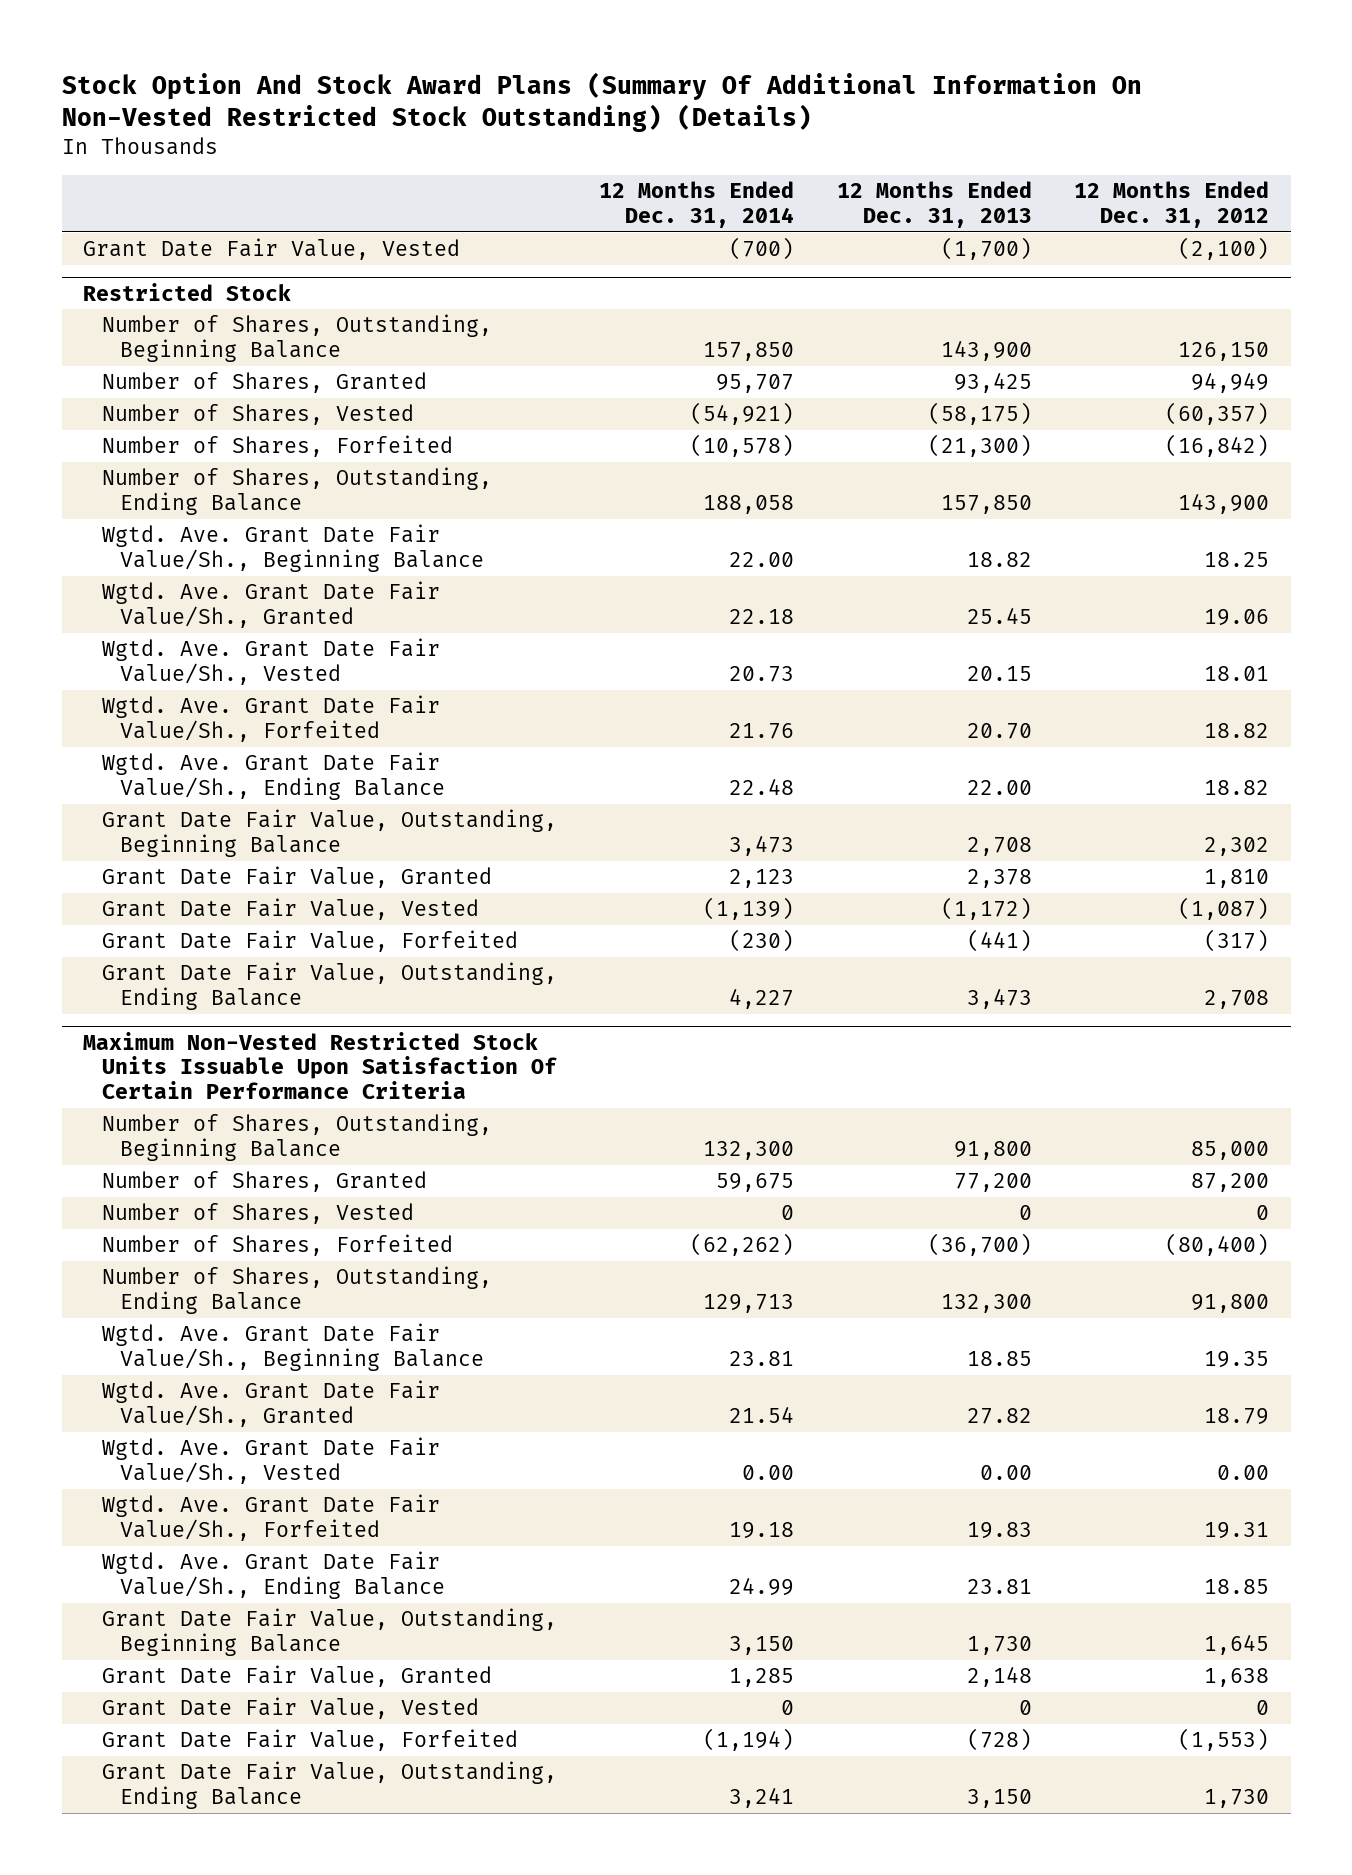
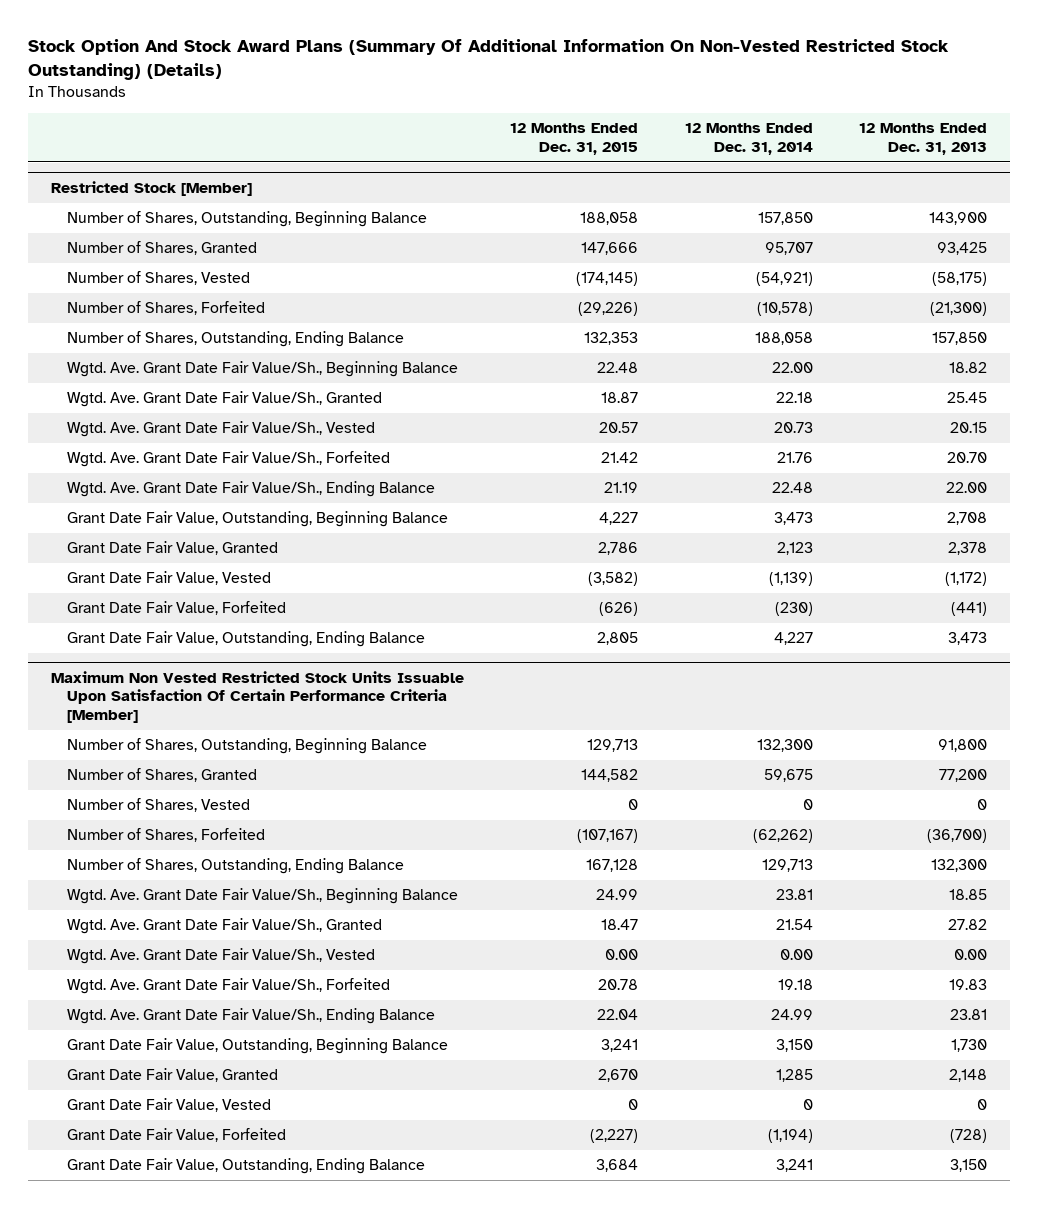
- | 12 Months Ended Dec. 31, 2014 | 12 Months Ended Dec. 31, 2013 | 12 Months Ended Dec. 31, 2012
+ | 12 Months Ended Dec. 31, 2015 | 12 Months Ended Dec. 31, 2014 | 12 Months Ended Dec. 31, 2013
- Grant Date Fair Value, Vested | (700) | (1,700) | (2,100)
- Restricted Stock
+ Restricted Stock [Member]
- Maximum Non-Vested Restricted Stock Units Issuable Upon Satisfaction Of Certain Performance Criteria
+ Maximum Non Vested Restricted Stock Units Issuable Upon Satisfaction Of Certain Performance Criteria [Member]

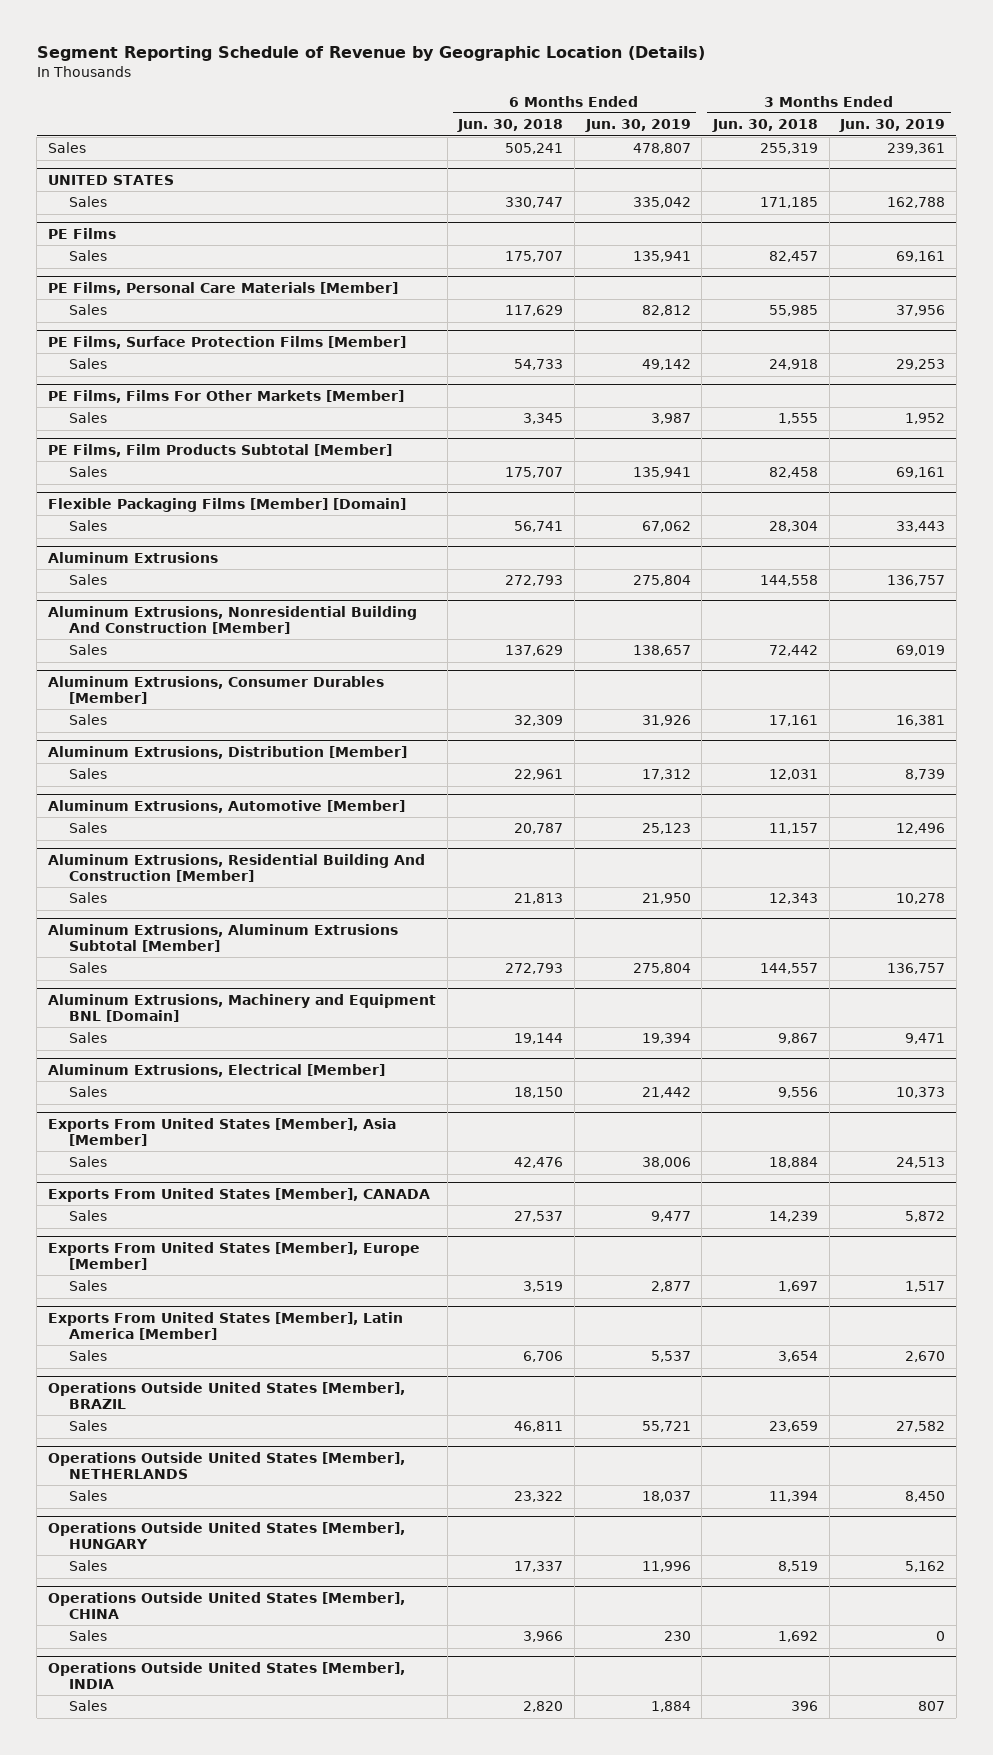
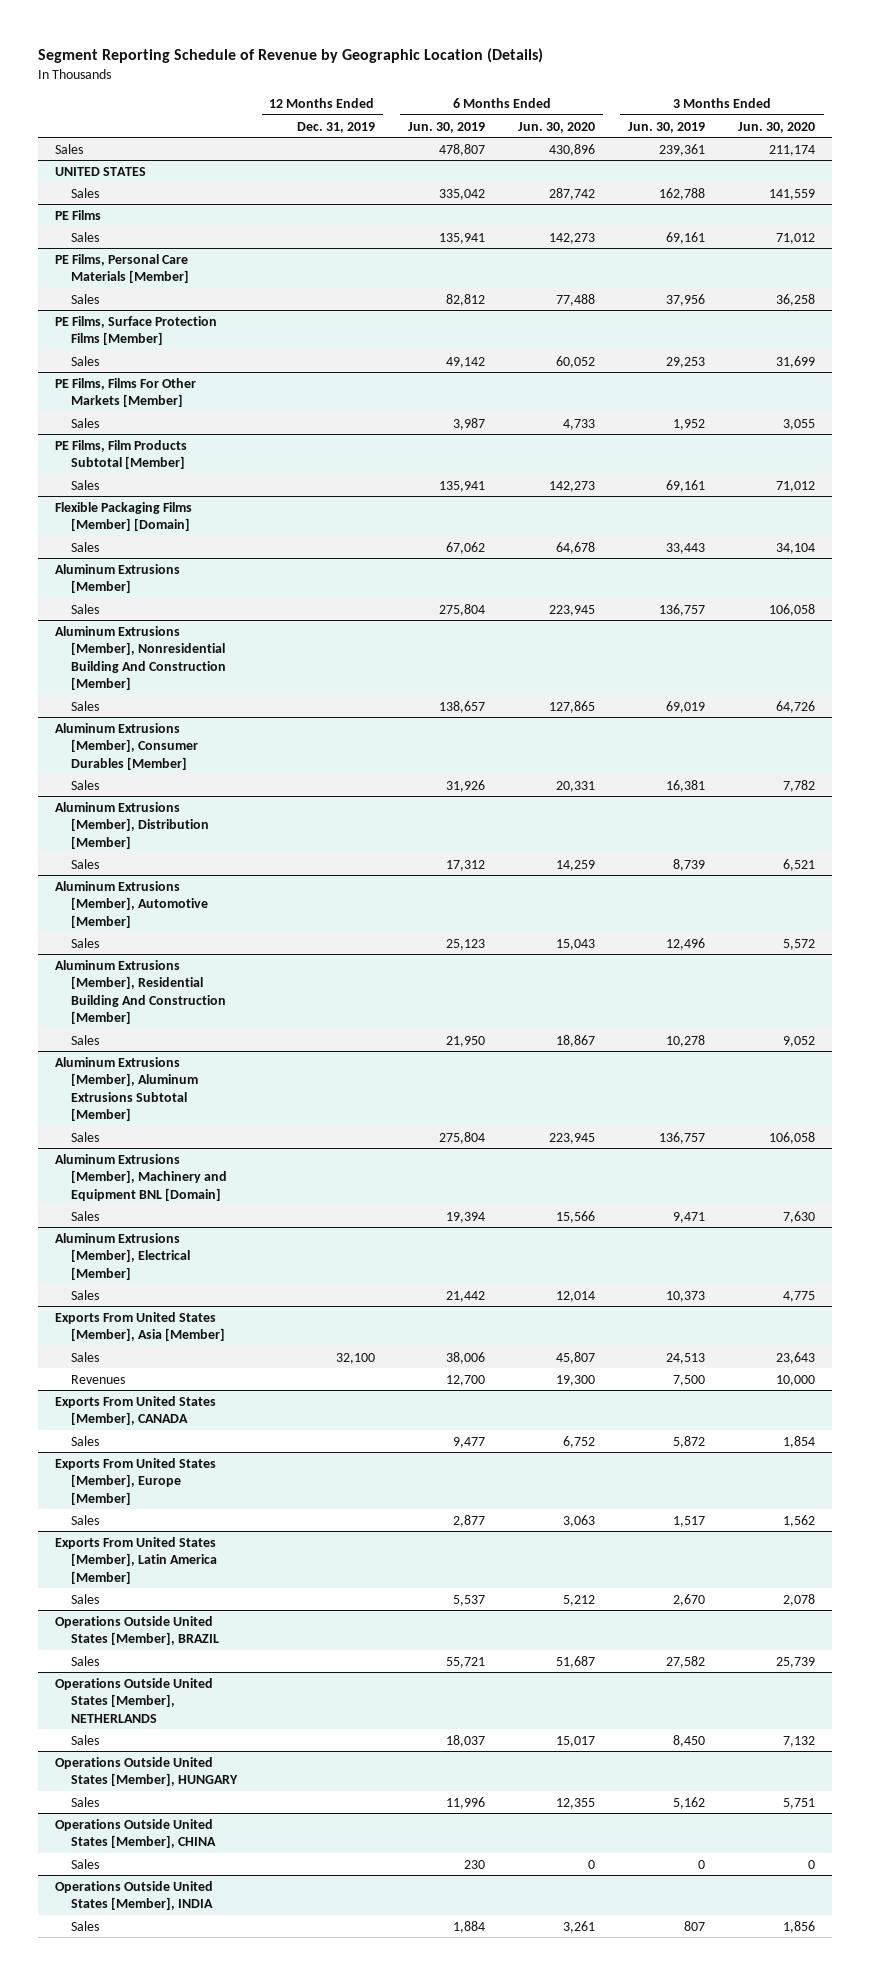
- | 6 Months Ended Jun. 30, 2018 | 6 Months Ended Jun. 30, 2019 | 3 Months Ended Jun. 30, 2018 | 3 Months Ended Jun. 30, 2019
+ | 12 Months Ended Dec. 31, 2019 | 6 Months Ended Jun. 30, 2019 | 6 Months Ended Jun. 30, 2020 | 3 Months Ended Jun. 30, 2019 | 3 Months Ended Jun. 30, 2020
- Aluminum Extrusions
+ Aluminum Extrusions [Member]
- Aluminum Extrusions, Nonresidential Building And Construction [Member]
+ Aluminum Extrusions [Member], Nonresidential Building And Construction [Member]
- Aluminum Extrusions, Consumer Durables [Member]
+ Aluminum Extrusions [Member], Consumer Durables [Member]
- Aluminum Extrusions, Distribution [Member]
+ Aluminum Extrusions [Member], Distribution [Member]
- Aluminum Extrusions, Automotive [Member]
+ Aluminum Extrusions [Member], Automotive [Member]
- Aluminum Extrusions, Residential Building And Construction [Member]
+ Aluminum Extrusions [Member], Residential Building And Construction [Member]
- Aluminum Extrusions, Aluminum Extrusions Subtotal [Member]
+ Aluminum Extrusions [Member], Aluminum Extrusions Subtotal [Member]
- Aluminum Extrusions, Machinery and Equipment BNL [Domain]
+ Aluminum Extrusions [Member], Machinery and Equipment BNL [Domain]
- Aluminum Extrusions, Electrical [Member]
+ Aluminum Extrusions [Member], Electrical [Member]
@ Exports From United States [Member], Asia [Member]
+ Revenues | | 12,700 | 19,300 | 7,500 | 10,000

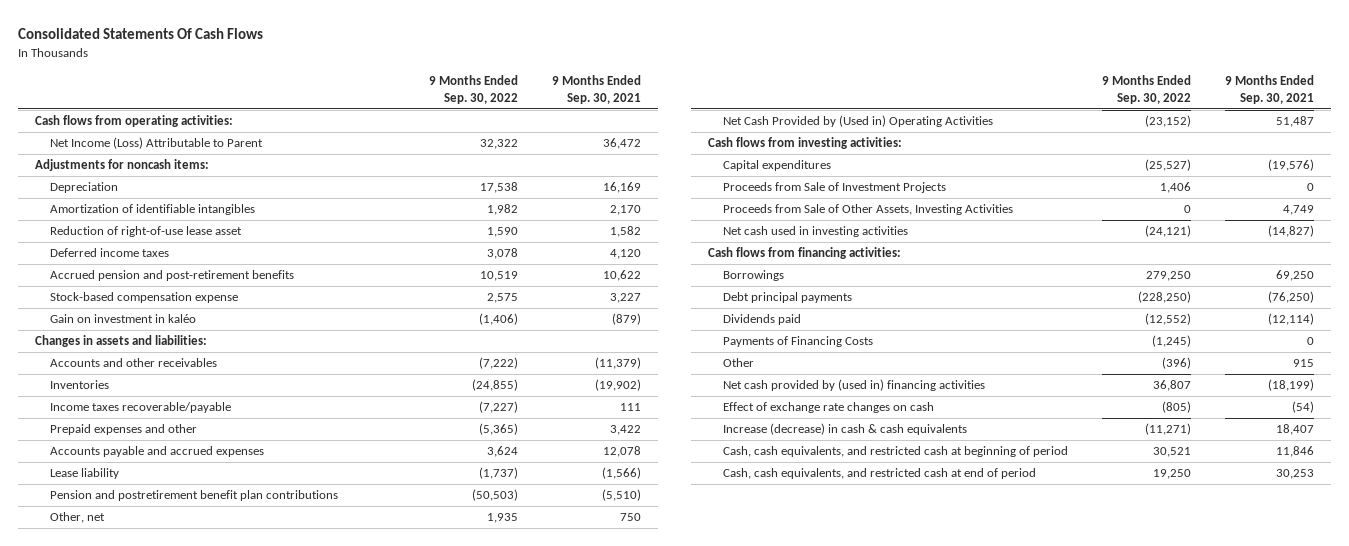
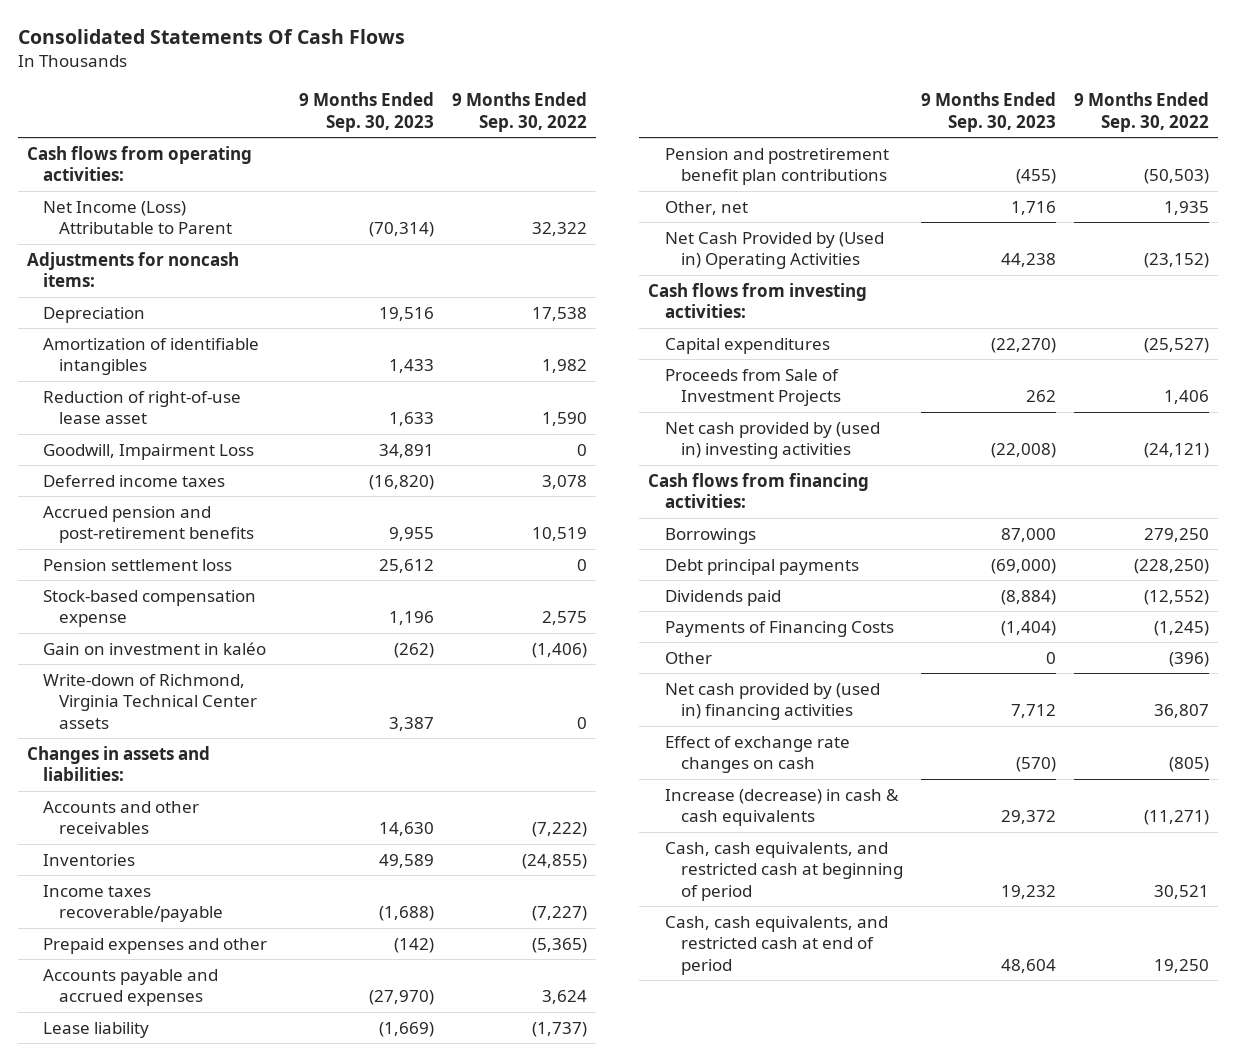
- | 9 Months Ended Sep. 30, 2022 | 9 Months Ended Sep. 30, 2021
+ | 9 Months Ended Sep. 30, 2023 | 9 Months Ended Sep. 30, 2022
+ Goodwill, Impairment Loss | 34,891 | 0
+ Pension settlement loss | 25,612 | 0
+ Write-down of Richmond, Virginia Technical Center assets | 3,387 | 0
- Proceeds from Sale of Other Assets, Investing Activities | 0 | 4,749
- Net cash used in investing activities | (24,121) | (14,827)
+ Net cash provided by (used in) investing activities | (22,008) | (24,121)

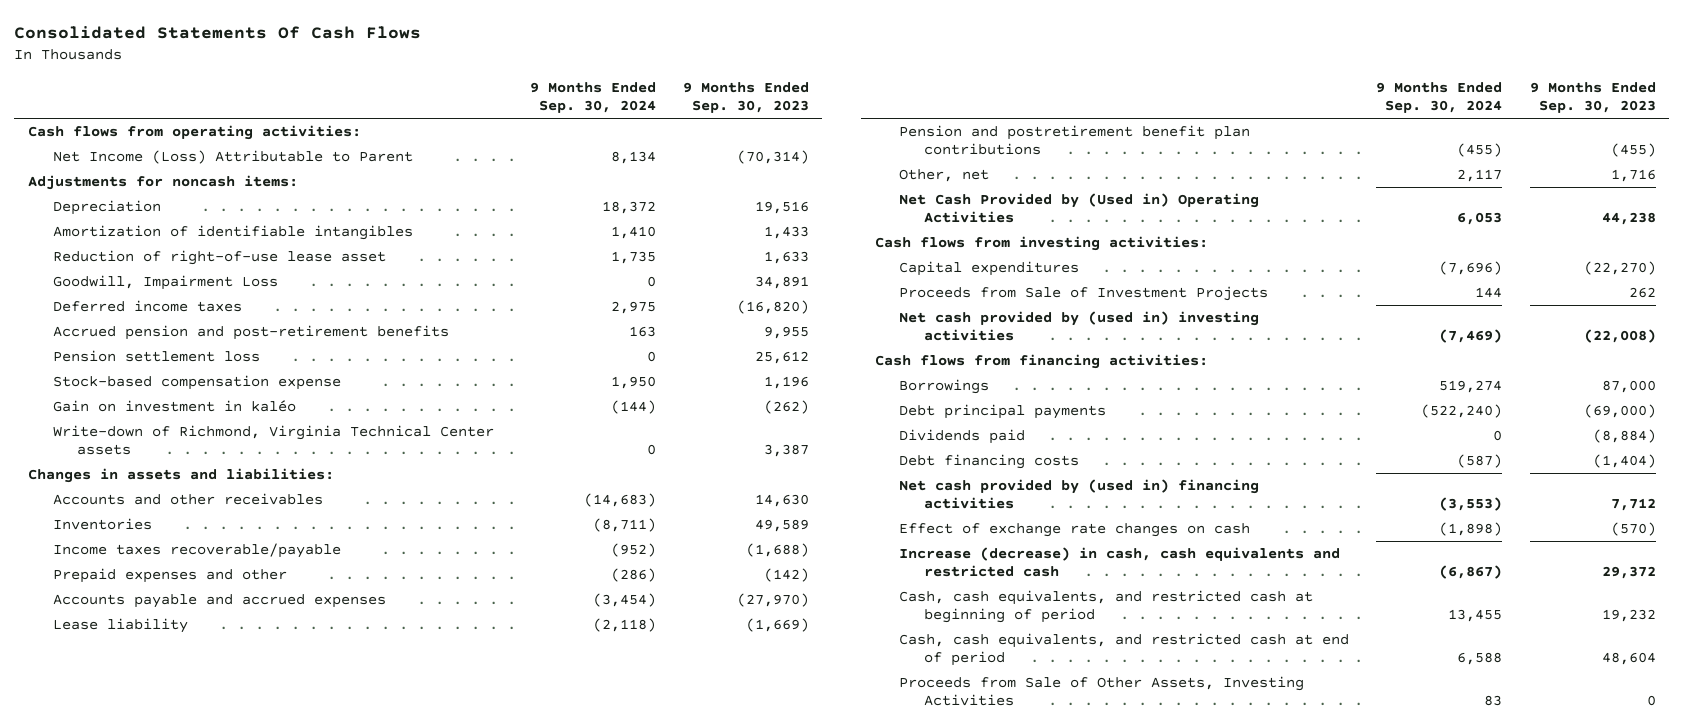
- | 9 Months Ended Sep. 30, 2023 | 9 Months Ended Sep. 30, 2022
+ | 9 Months Ended Sep. 30, 2024 | 9 Months Ended Sep. 30, 2023
- Payments of Financing Costs | (1,404) | (1,245)
- Other | 0 | (396)
+ Debt financing costs | (587) | (1,404)
- Increase (decrease) in cash & cash equivalents | 29,372 | (11,271)
+ Increase (decrease) in cash, cash equivalents and restricted cash | (6,867) | 29,372
+ Proceeds from Sale of Other Assets, Investing Activities | 83 | 0

